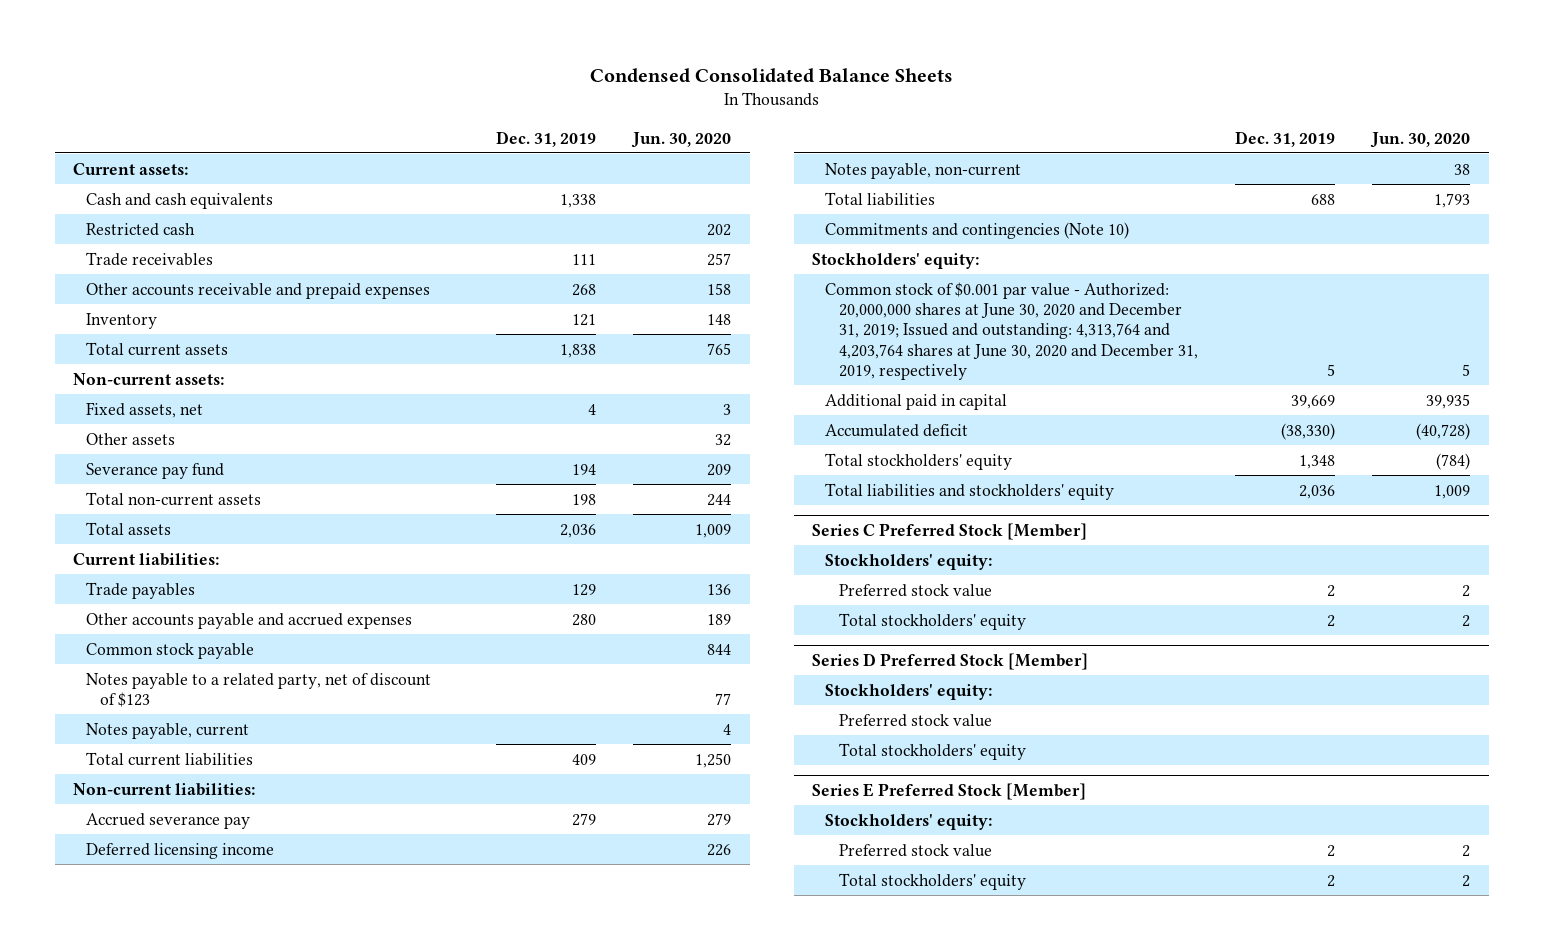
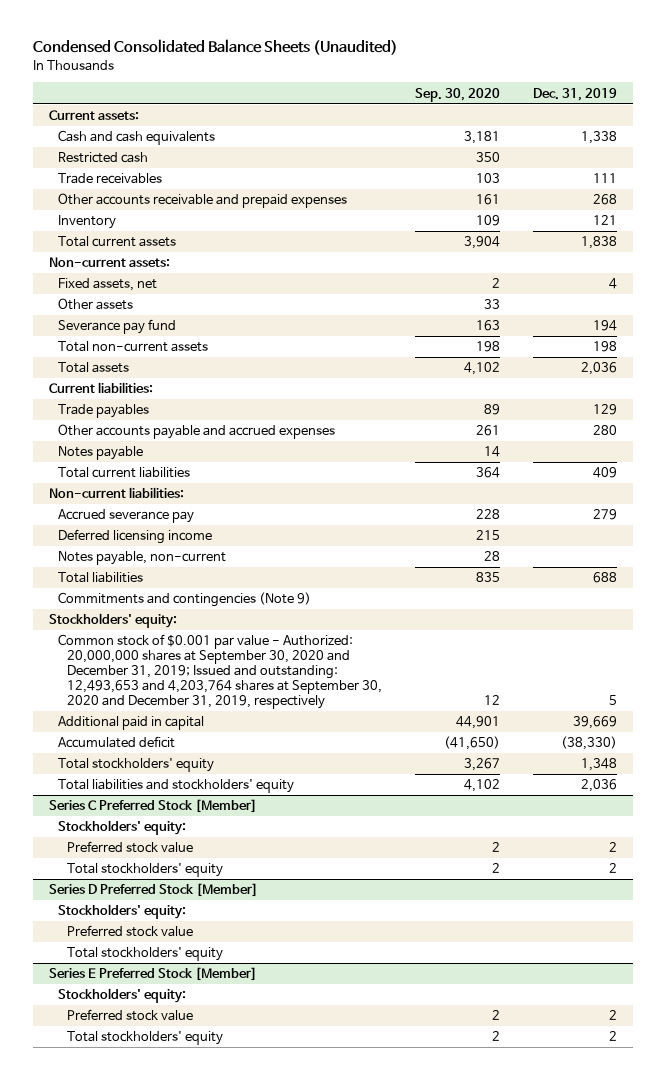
- Condensed Consolidated Balance Sheets
+ Condensed Consolidated Balance Sheets (Unaudited)
- | Dec. 31, 2019 | Jun. 30, 2020
+ | Sep. 30, 2020 | Dec. 31, 2019
- Common stock payable | | 844
- Notes payable to a related party, net of discount of $123 | | 77
- Notes payable, current | | 4
+ Notes payable | 14 |
- Commitments and contingencies (Note 10)
+ Commitments and contingencies (Note 9)
- Common stock of $0.001 par value - Authorized: 20,000,000 shares at June 30, 2020 and December 31, 2019; Issued and outstanding: 4,313,764 and 4,203,764 shares at June 30, 2020 and December 31, 2019, respectively | 5 | 5
+ Common stock of $0.001 par value - Authorized: 20,000,000 shares at September 30, 2020 and December 31, 2019; Issued and outstanding: 12,493,653 and 4,203,764 shares at September 30, 2020 and December 31, 2019, respectively | 12 | 5

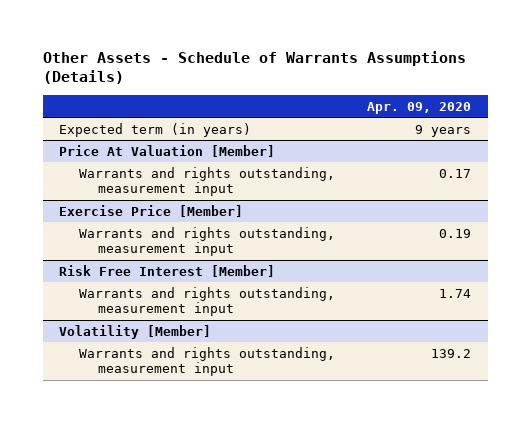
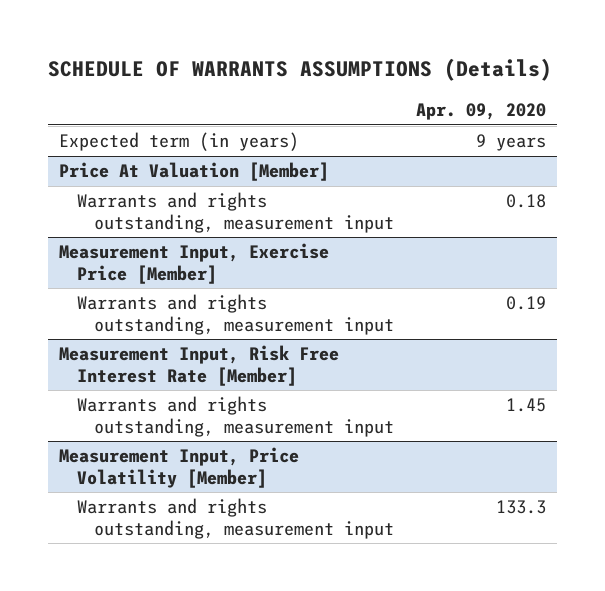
- Other Assets - Schedule of Warrants Assumptions (Details)
+ SCHEDULE OF WARRANTS ASSUMPTIONS (Details)
@ Price At Valuation [Member]
- Warrants and rights outstanding, measurement input | 0.17
- Exercise Price [Member]
@ Price At Valuation [Member]
+ Warrants and rights outstanding, measurement input | 0.18
+ Measurement Input, Exercise Price [Member]
- Risk Free Interest [Member]
- Warrants and rights outstanding, measurement input | 1.74
- Volatility [Member]
- Warrants and rights outstanding, measurement input | 139.2
+ Measurement Input, Risk Free Interest Rate [Member]
+ Warrants and rights outstanding, measurement input | 1.45
+ Measurement Input, Price Volatility [Member]
+ Warrants and rights outstanding, measurement input | 133.3

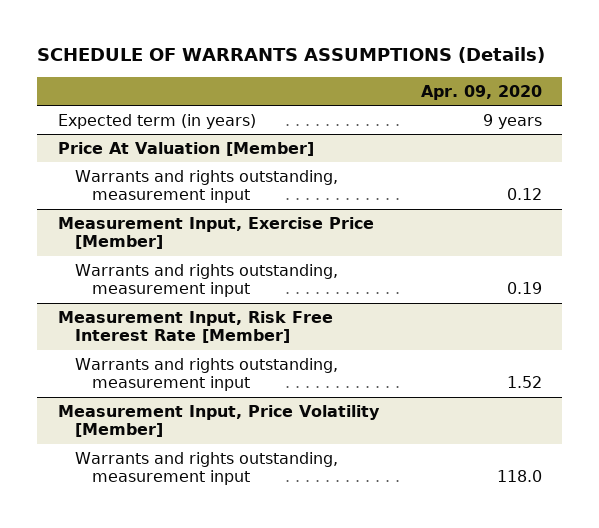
@ Price At Valuation [Member]
- Warrants and rights outstanding, measurement input | 0.18
+ Warrants and rights outstanding, measurement input | 0.12
@ Measurement Input, Risk Free Interest Rate [Member]
- Warrants and rights outstanding, measurement input | 1.45
+ Warrants and rights outstanding, measurement input | 1.52
@ Measurement Input, Price Volatility [Member]
- Warrants and rights outstanding, measurement input | 133.3
+ Warrants and rights outstanding, measurement input | 118.0

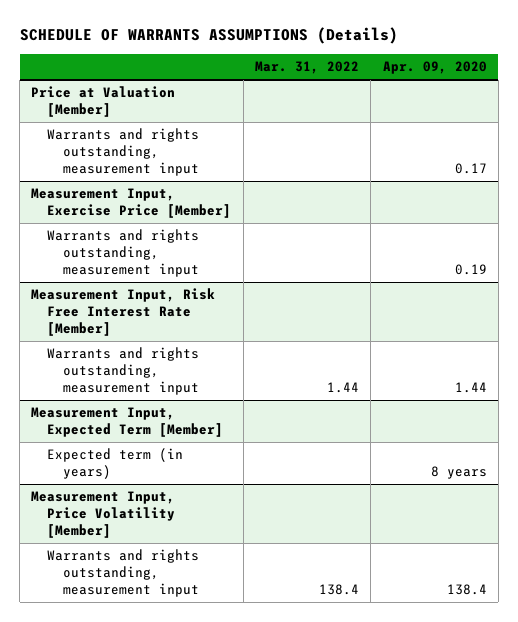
- | Apr. 09, 2020
+ | Mar. 31, 2022 | Apr. 09, 2020
- Expected term (in years) | 9 years
- Price At Valuation [Member]
- Warrants and rights outstanding, measurement input | 0.12
+ Price at Valuation [Member]
+ Warrants and rights outstanding, measurement input | | 0.17
@ Measurement Input, Risk Free Interest Rate [Member]
- Warrants and rights outstanding, measurement input | 1.52
+ Warrants and rights outstanding, measurement input | 1.44 | 1.44
+ Measurement Input, Expected Term [Member]
+ Expected term (in years) | | 8 years
@ Measurement Input, Price Volatility [Member]
- Warrants and rights outstanding, measurement input | 118.0
+ Warrants and rights outstanding, measurement input | 138.4 | 138.4

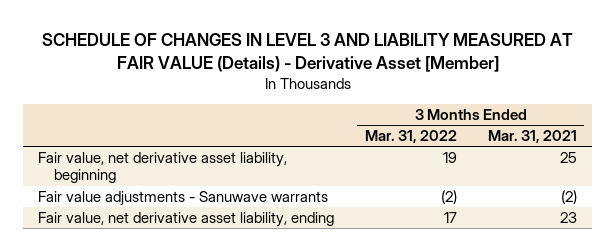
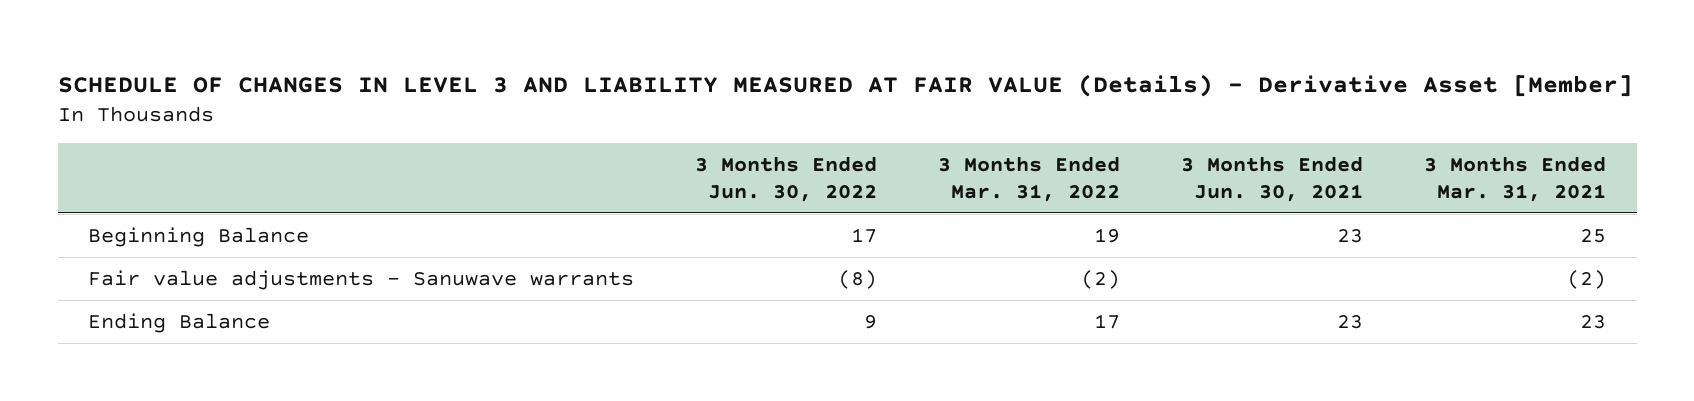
- | 3 Months Ended Mar. 31, 2022 | 3 Months Ended Mar. 31, 2021
+ | 3 Months Ended Jun. 30, 2022 | 3 Months Ended Mar. 31, 2022 | 3 Months Ended Jun. 30, 2021 | 3 Months Ended Mar. 31, 2021
- Fair value, net derivative asset liability, beginning | 19 | 25
+ Beginning Balance | 17 | 19 | 23 | 25
- Fair value, net derivative asset liability, ending | 17 | 23
+ Ending Balance | 9 | 17 | 23 | 23

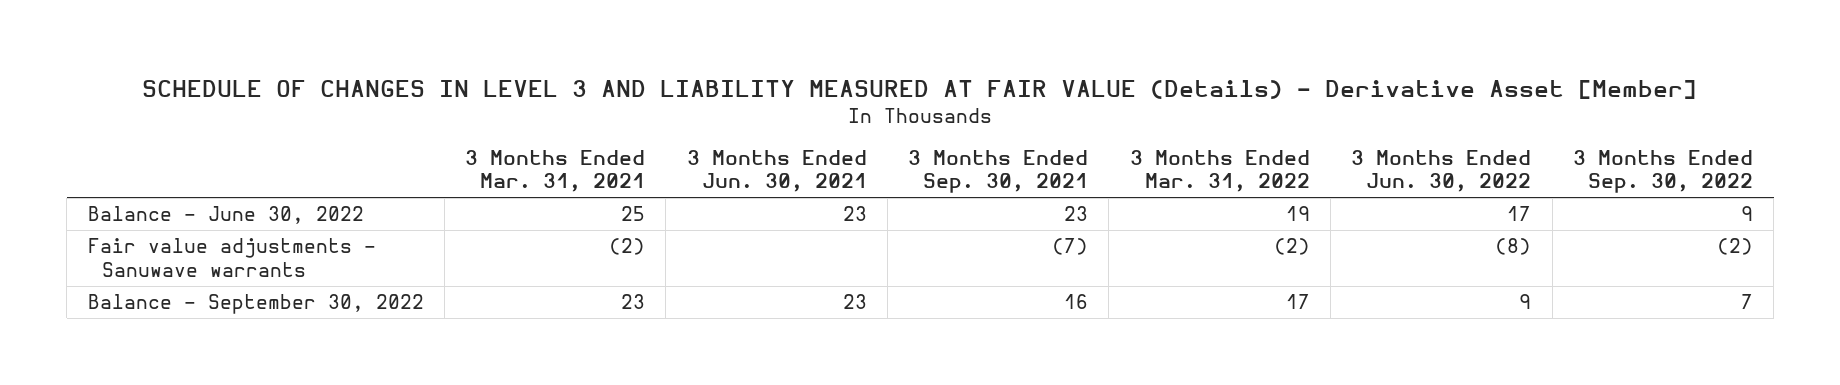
- | 3 Months Ended Jun. 30, 2022 | 3 Months Ended Mar. 31, 2022 | 3 Months Ended Jun. 30, 2021 | 3 Months Ended Mar. 31, 2021
+ | 3 Months Ended Mar. 31, 2021 | 3 Months Ended Jun. 30, 2021 | 3 Months Ended Sep. 30, 2021 | 3 Months Ended Mar. 31, 2022 | 3 Months Ended Jun. 30, 2022 | 3 Months Ended Sep. 30, 2022
- Beginning Balance | 17 | 19 | 23 | 25
+ Balance - June 30, 2022 | 25 | 23 | 23 | 19 | 17 | 9
- Ending Balance | 9 | 17 | 23 | 23
+ Balance - September 30, 2022 | 23 | 23 | 16 | 17 | 9 | 7

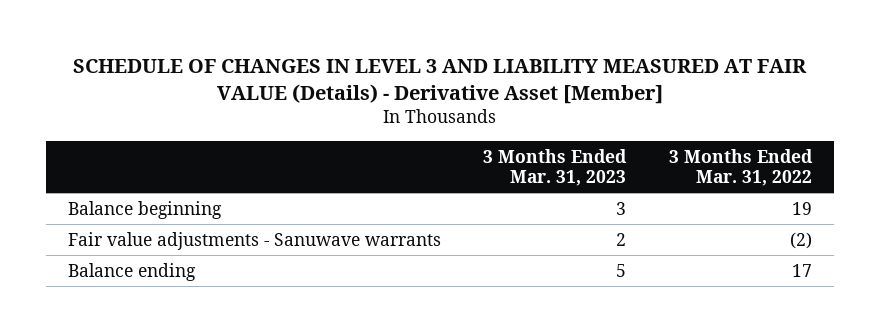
- | 3 Months Ended Mar. 31, 2021 | 3 Months Ended Jun. 30, 2021 | 3 Months Ended Sep. 30, 2021 | 3 Months Ended Mar. 31, 2022 | 3 Months Ended Jun. 30, 2022 | 3 Months Ended Sep. 30, 2022
+ | 3 Months Ended Mar. 31, 2023 | 3 Months Ended Mar. 31, 2022
- Balance - June 30, 2022 | 25 | 23 | 23 | 19 | 17 | 9
+ Balance beginning | 3 | 19
- Balance - September 30, 2022 | 23 | 23 | 16 | 17 | 9 | 7
+ Balance ending | 5 | 17

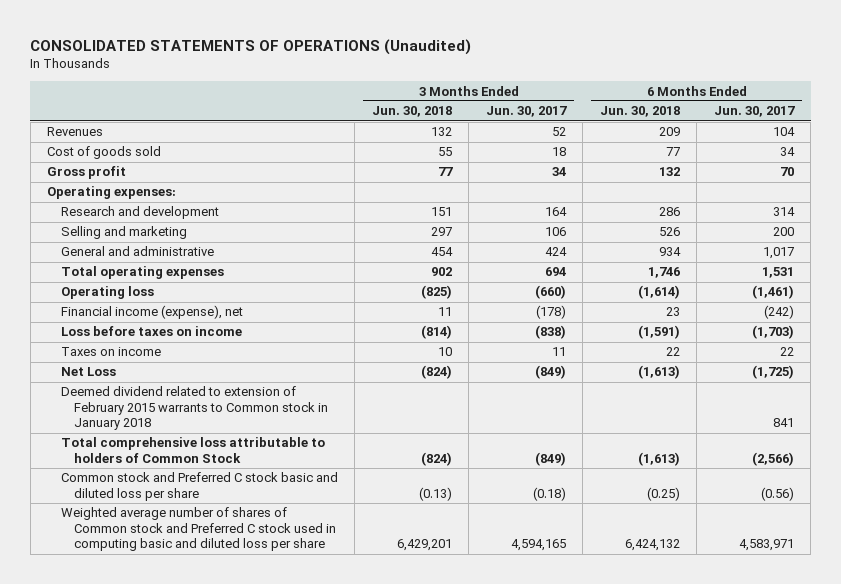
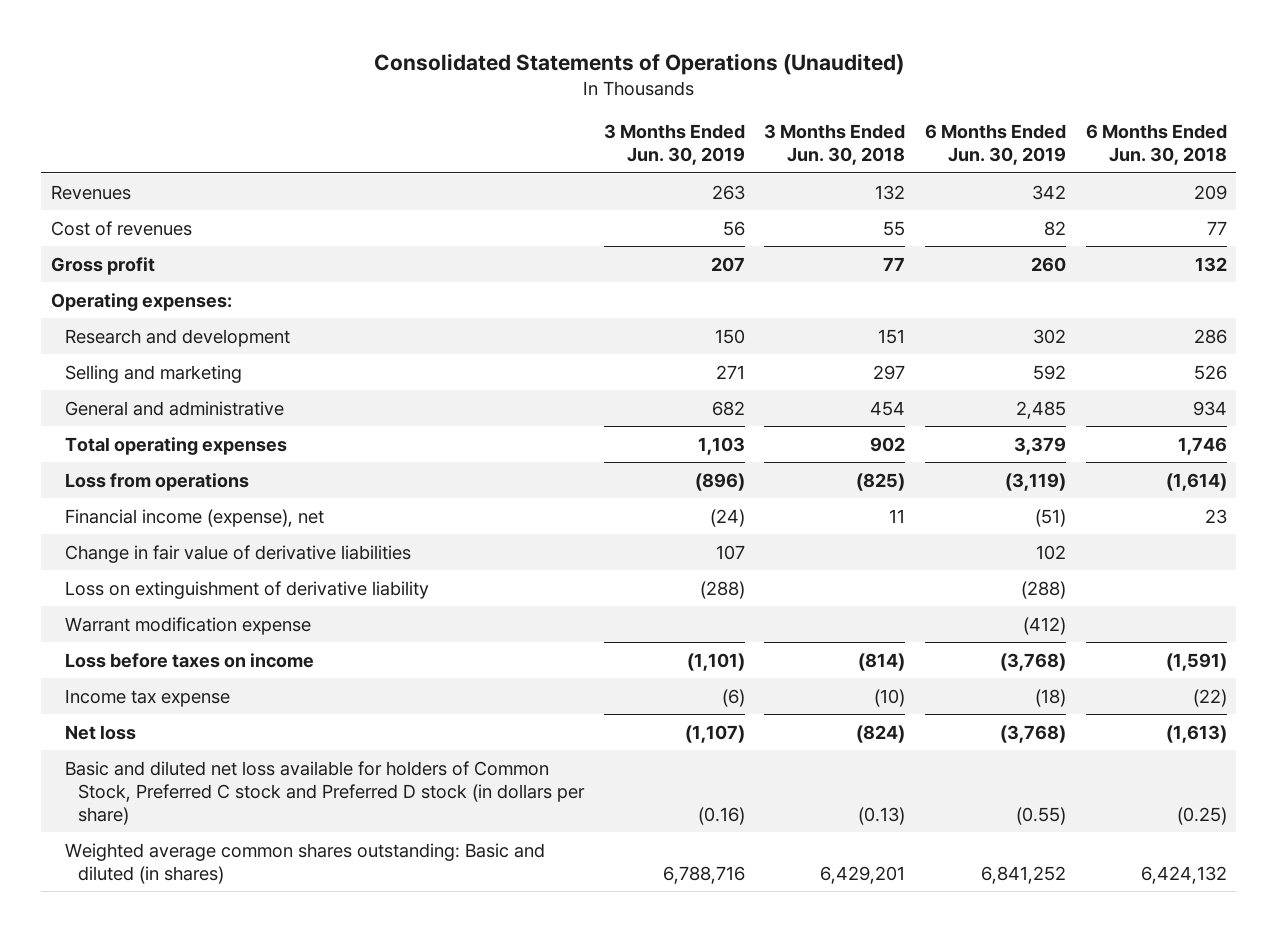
- CONSOLIDATED STATEMENTS OF OPERATIONS (Unaudited)
+ Consolidated Statements of Operations (Unaudited)
- | 3 Months Ended Jun. 30, 2018 | 3 Months Ended Jun. 30, 2017 | 6 Months Ended Jun. 30, 2018 | 6 Months Ended Jun. 30, 2017
+ | 3 Months Ended Jun. 30, 2019 | 3 Months Ended Jun. 30, 2018 | 6 Months Ended Jun. 30, 2019 | 6 Months Ended Jun. 30, 2018
- Cost of goods sold | 55 | 18 | 77 | 34
+ Cost of revenues | 56 | 55 | 82 | 77
- Operating loss | (825) | (660) | (1,614) | (1,461)
+ Loss from operations | (896) | (825) | (3,119) | (1,614)
+ Change in fair value of derivative liabilities | 107 | | 102 |
+ Loss on extinguishment of derivative liability | (288) | | (288) |
+ Warrant modification expense | | | (412) |
- Taxes on income | 10 | 11 | 22 | 22
- Net Loss | (824) | (849) | (1,613) | (1,725)
- Deemed dividend related to extension of February 2015 warrants to Common stock in January 2018 | | | | 841
- Total comprehensive loss attributable to holders of Common Stock | (824) | (849) | (1,613) | (2,566)
- Common stock and Preferred C stock basic and diluted loss per share | (0.13) | (0.18) | (0.25) | (0.56)
- Weighted average number of shares of Common stock and Preferred C stock used in computing basic and diluted loss per share | 6,429,201 | 4,594,165 | 6,424,132 | 4,583,971
+ Income tax expense | (6) | (10) | (18) | (22)
+ Net loss | (1,107) | (824) | (3,768) | (1,613)
+ Basic and diluted net loss available for holders of Common Stock, Preferred C stock and Preferred D stock (in dollars per share) | (0.16) | (0.13) | (0.55) | (0.25)
+ Weighted average common shares outstanding: Basic and diluted (in shares) | 6,788,716 | 6,429,201 | 6,841,252 | 6,424,132

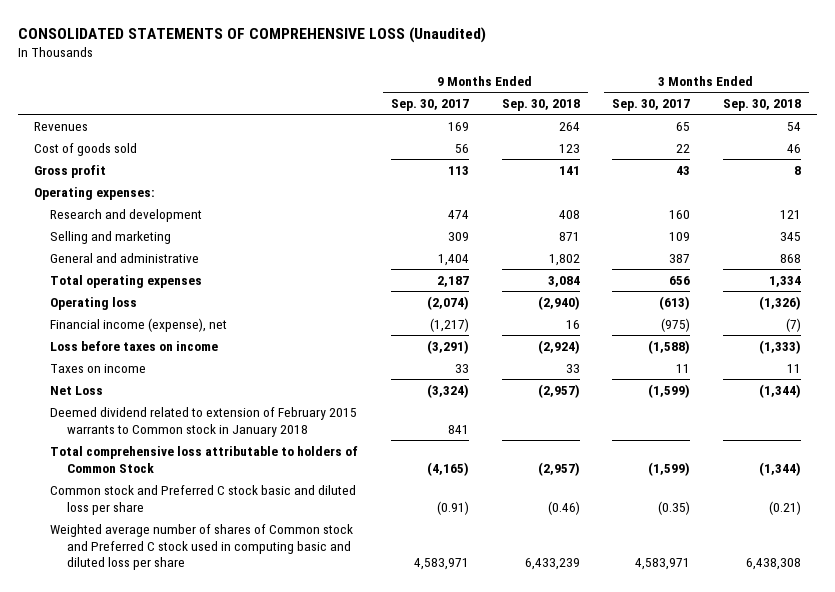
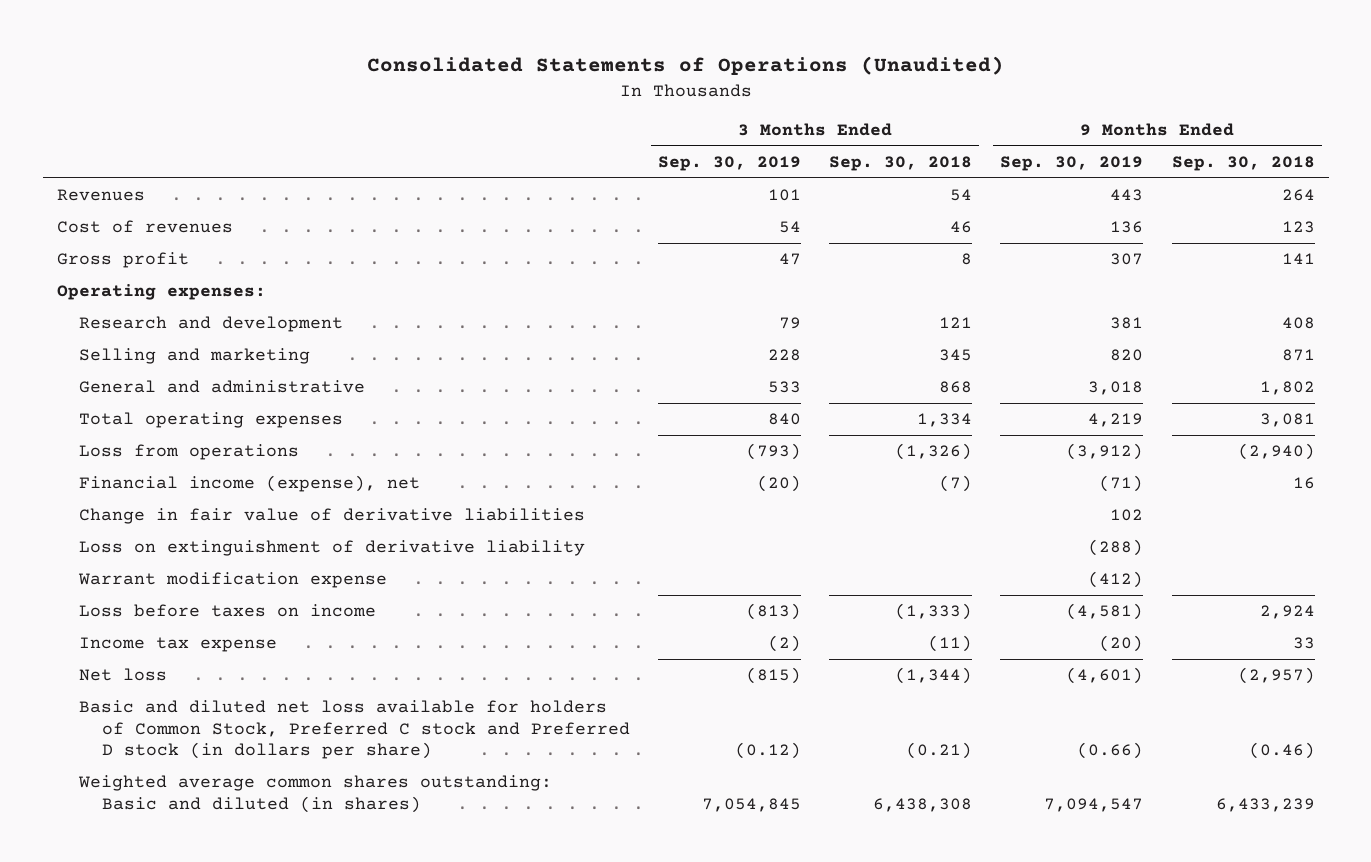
- CONSOLIDATED STATEMENTS OF COMPREHENSIVE LOSS (Unaudited)
+ Consolidated Statements of Operations (Unaudited)
- | 9 Months Ended Sep. 30, 2017 | 9 Months Ended Sep. 30, 2018 | 3 Months Ended Sep. 30, 2017 | 3 Months Ended Sep. 30, 2018
+ | 3 Months Ended Sep. 30, 2019 | 3 Months Ended Sep. 30, 2018 | 9 Months Ended Sep. 30, 2019 | 9 Months Ended Sep. 30, 2018
- Cost of goods sold | 56 | 123 | 22 | 46
+ Cost of revenues | 54 | 46 | 136 | 123
- Total operating expenses | 2,187 | 3,084 | 656 | 1,334
- Operating loss | (2,074) | (2,940) | (613) | (1,326)
+ Total operating expenses | 840 | 1,334 | 4,219 | 3,081
+ Loss from operations | (793) | (1,326) | (3,912) | (2,940)
- Loss before taxes on income | (3,291) | (2,924) | (1,588) | (1,333)
- Taxes on income | 33 | 33 | 11 | 11
- Net Loss | (3,324) | (2,957) | (1,599) | (1,344)
- Deemed dividend related to extension of February 2015 warrants to Common stock in January 2018 | 841 | | |
- Total comprehensive loss attributable to holders of Common Stock | (4,165) | (2,957) | (1,599) | (1,344)
- Common stock and Preferred C stock basic and diluted loss per share | (0.91) | (0.46) | (0.35) | (0.21)
- Weighted average number of shares of Common stock and Preferred C stock used in computing basic and diluted loss per share | 4,583,971 | 6,433,239 | 4,583,971 | 6,438,308
+ Change in fair value of derivative liabilities | | | 102 |
+ Loss on extinguishment of derivative liability | | | (288) |
+ Warrant modification expense | | | (412) |
+ Loss before taxes on income | (813) | (1,333) | (4,581) | 2,924
+ Income tax expense | (2) | (11) | (20) | 33
+ Net loss | (815) | (1,344) | (4,601) | (2,957)
+ Basic and diluted net loss available for holders of Common Stock, Preferred C stock and Preferred D stock (in dollars per share) | (0.12) | (0.21) | (0.66) | (0.46)
+ Weighted average common shares outstanding: Basic and diluted (in shares) | 7,054,845 | 6,438,308 | 7,094,547 | 6,433,239

